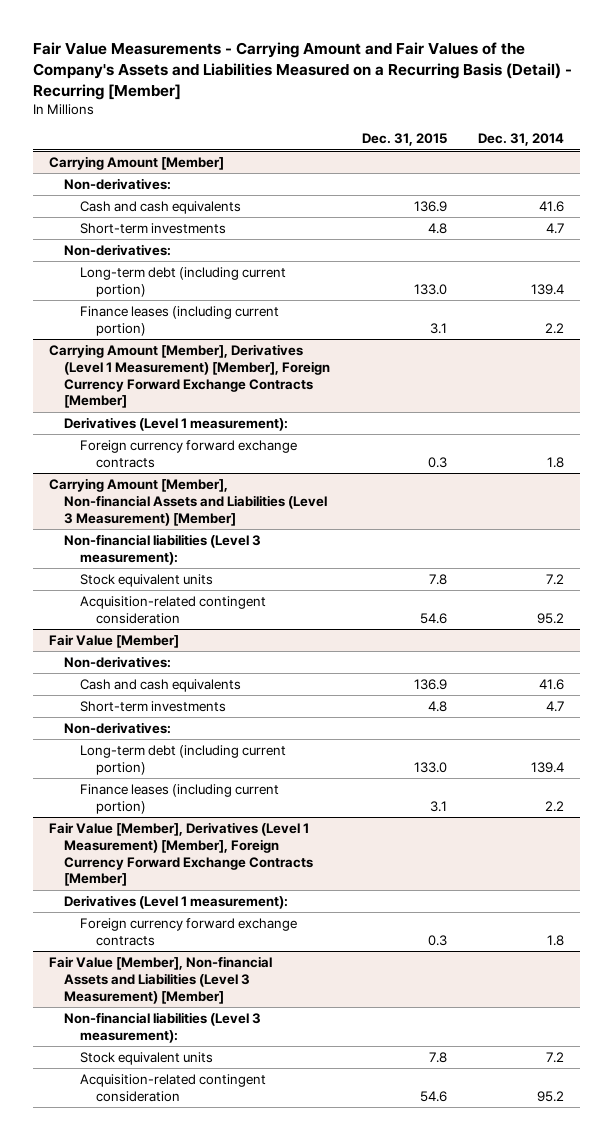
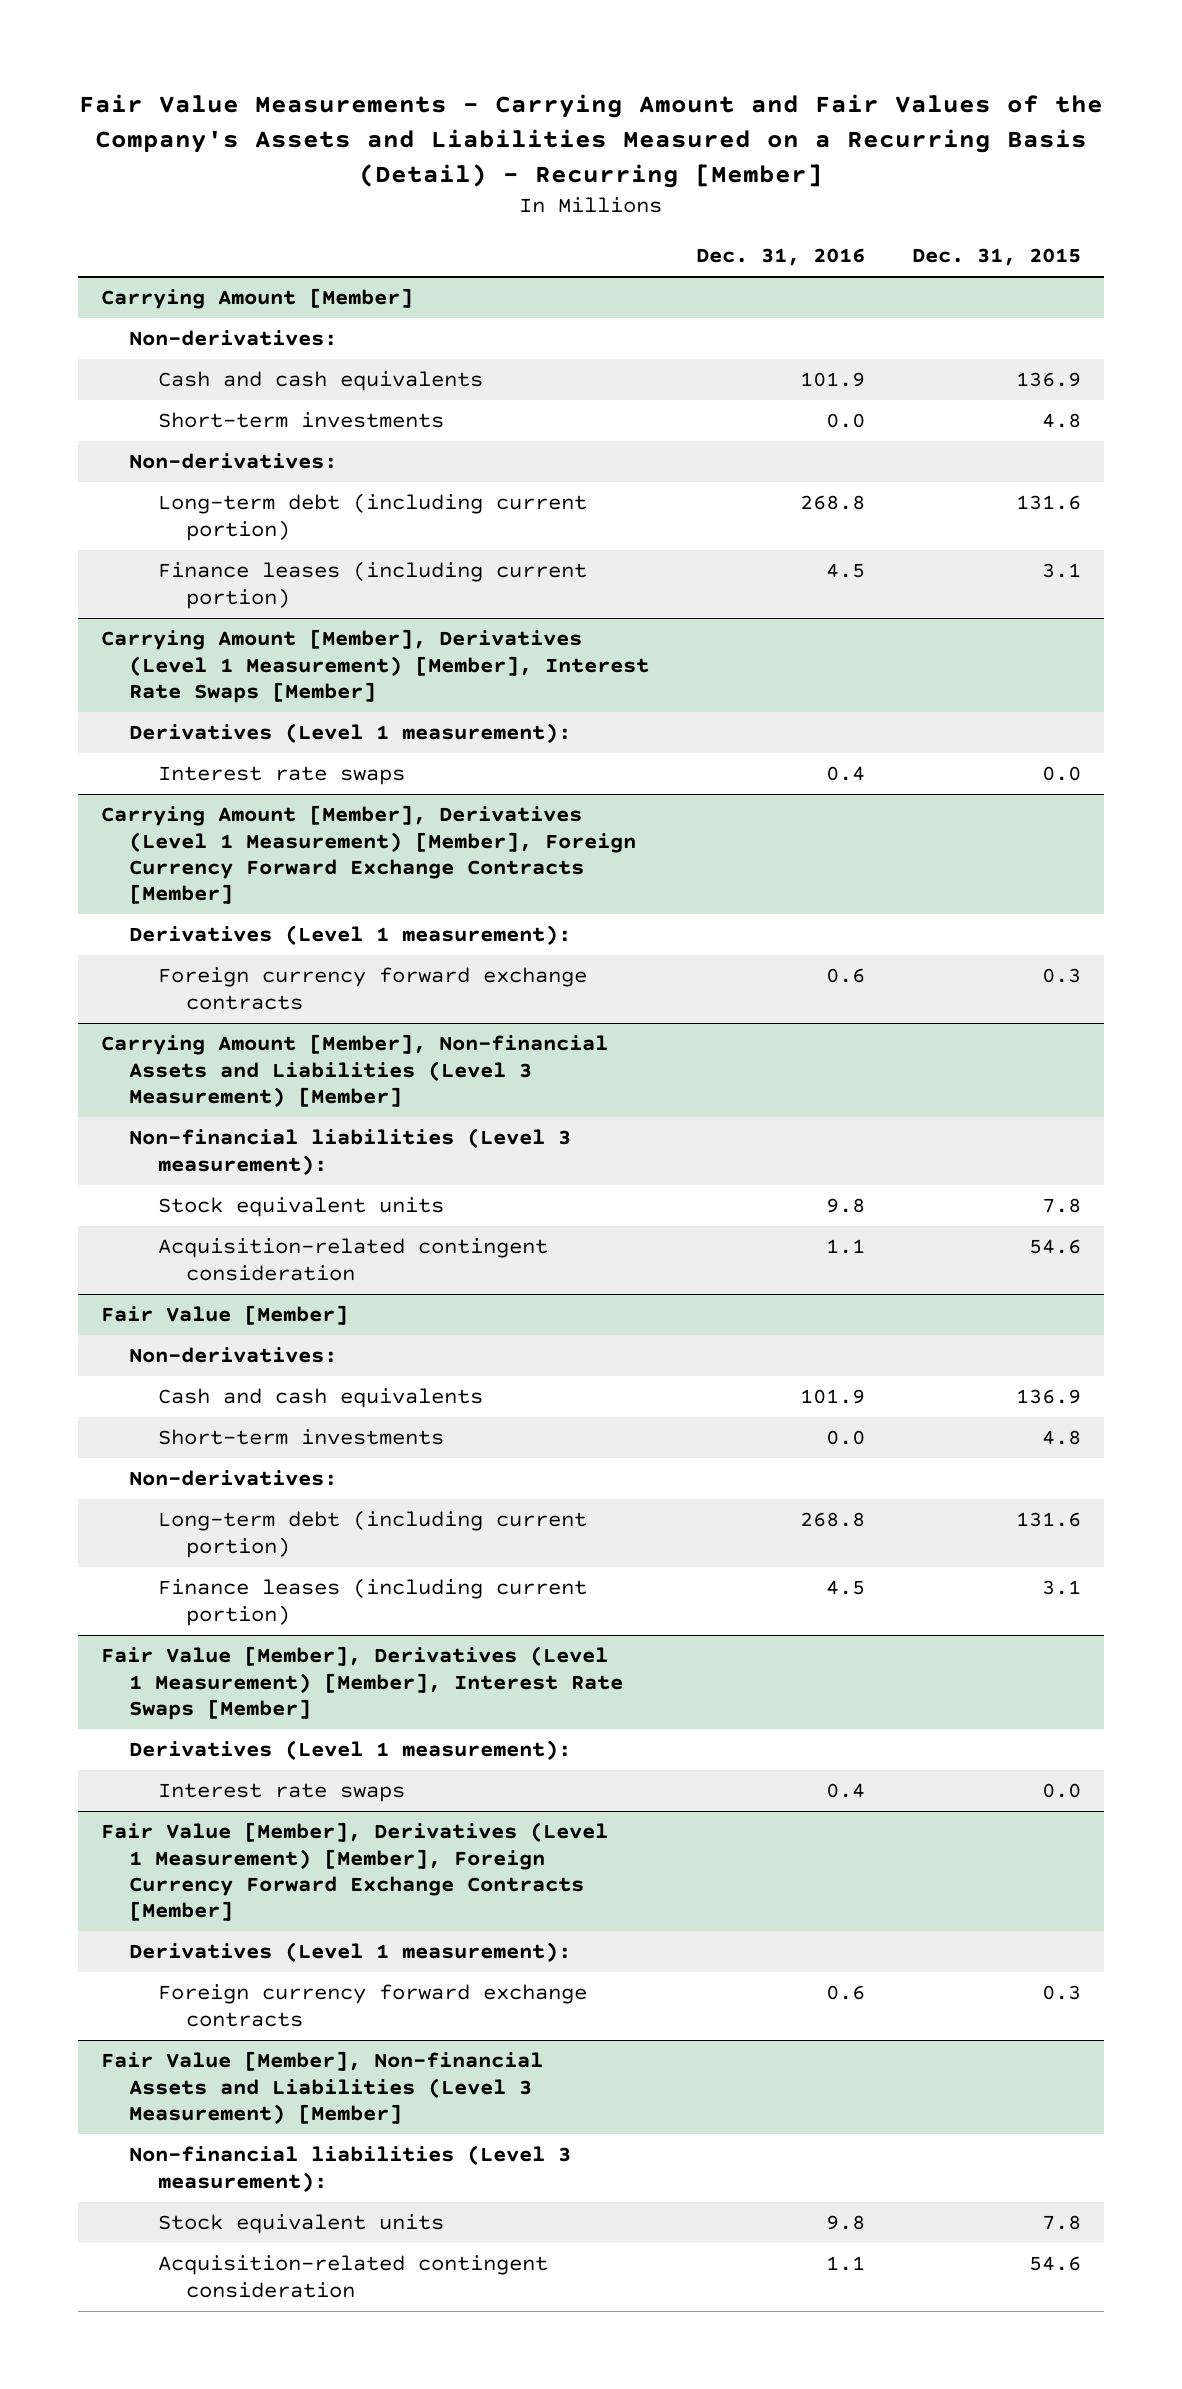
- | Dec. 31, 2015 | Dec. 31, 2014
+ | Dec. 31, 2016 | Dec. 31, 2015
@ Carrying Amount [Member]
- Long-term debt (including current portion) | 133.0 | 139.4
+ Long-term debt (including current portion) | 268.8 | 131.6
+ Carrying Amount [Member], Derivatives (Level 1 Measurement) [Member], Interest Rate Swaps [Member]
+ Derivatives (Level 1 measurement):
+ Interest rate swaps | 0.4 | 0.0
@ Fair Value [Member]
- Long-term debt (including current portion) | 133.0 | 139.4
+ Long-term debt (including current portion) | 268.8 | 131.6
+ Fair Value [Member], Derivatives (Level 1 Measurement) [Member], Interest Rate Swaps [Member]
+ Derivatives (Level 1 measurement):
+ Interest rate swaps | 0.4 | 0.0

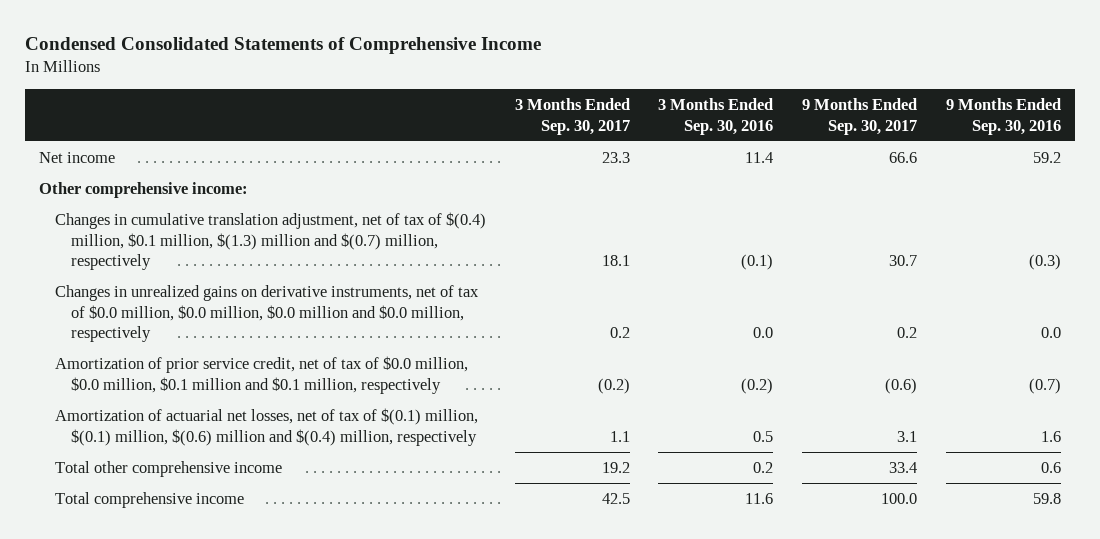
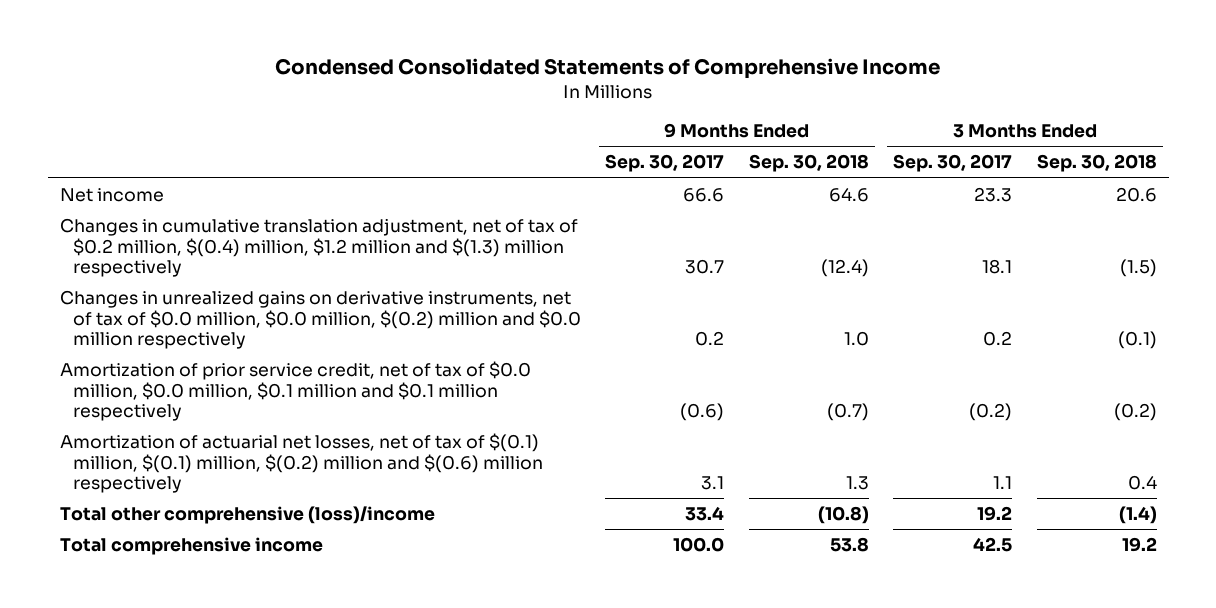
- | 3 Months Ended Sep. 30, 2017 | 3 Months Ended Sep. 30, 2016 | 9 Months Ended Sep. 30, 2017 | 9 Months Ended Sep. 30, 2016
+ | 9 Months Ended Sep. 30, 2017 | 9 Months Ended Sep. 30, 2018 | 3 Months Ended Sep. 30, 2017 | 3 Months Ended Sep. 30, 2018
- Other comprehensive income:
- Changes in cumulative translation adjustment, net of tax of $(0.4) million, $0.1 million, $(1.3) million and $(0.7) million, respectively | 18.1 | (0.1) | 30.7 | (0.3)
- Changes in unrealized gains on derivative instruments, net of tax of $0.0 million, $0.0 million, $0.0 million and $0.0 million, respectively | 0.2 | 0.0 | 0.2 | 0.0
- Amortization of prior service credit, net of tax of $0.0 million, $0.0 million, $0.1 million and $0.1 million, respectively | (0.2) | (0.2) | (0.6) | (0.7)
- Amortization of actuarial net losses, net of tax of $(0.1) million, $(0.1) million, $(0.6) million and $(0.4) million, respectively | 1.1 | 0.5 | 3.1 | 1.6
- Total other comprehensive income | 19.2 | 0.2 | 33.4 | 0.6
+ Changes in cumulative translation adjustment, net of tax of $0.2 million, $(0.4) million, $1.2 million and $(1.3) million respectively | 30.7 | (12.4) | 18.1 | (1.5)
+ Changes in unrealized gains on derivative instruments, net of tax of $0.0 million, $0.0 million, $(0.2) million and $0.0 million respectively | 0.2 | 1.0 | 0.2 | (0.1)
+ Amortization of prior service credit, net of tax of $0.0 million, $0.0 million, $0.1 million and $0.1 million respectively | (0.6) | (0.7) | (0.2) | (0.2)
+ Amortization of actuarial net losses, net of tax of $(0.1) million, $(0.1) million, $(0.2) million and $(0.6) million respectively | 3.1 | 1.3 | 1.1 | 0.4
+ Total other comprehensive (loss)/income | 33.4 | (10.8) | 19.2 | (1.4)

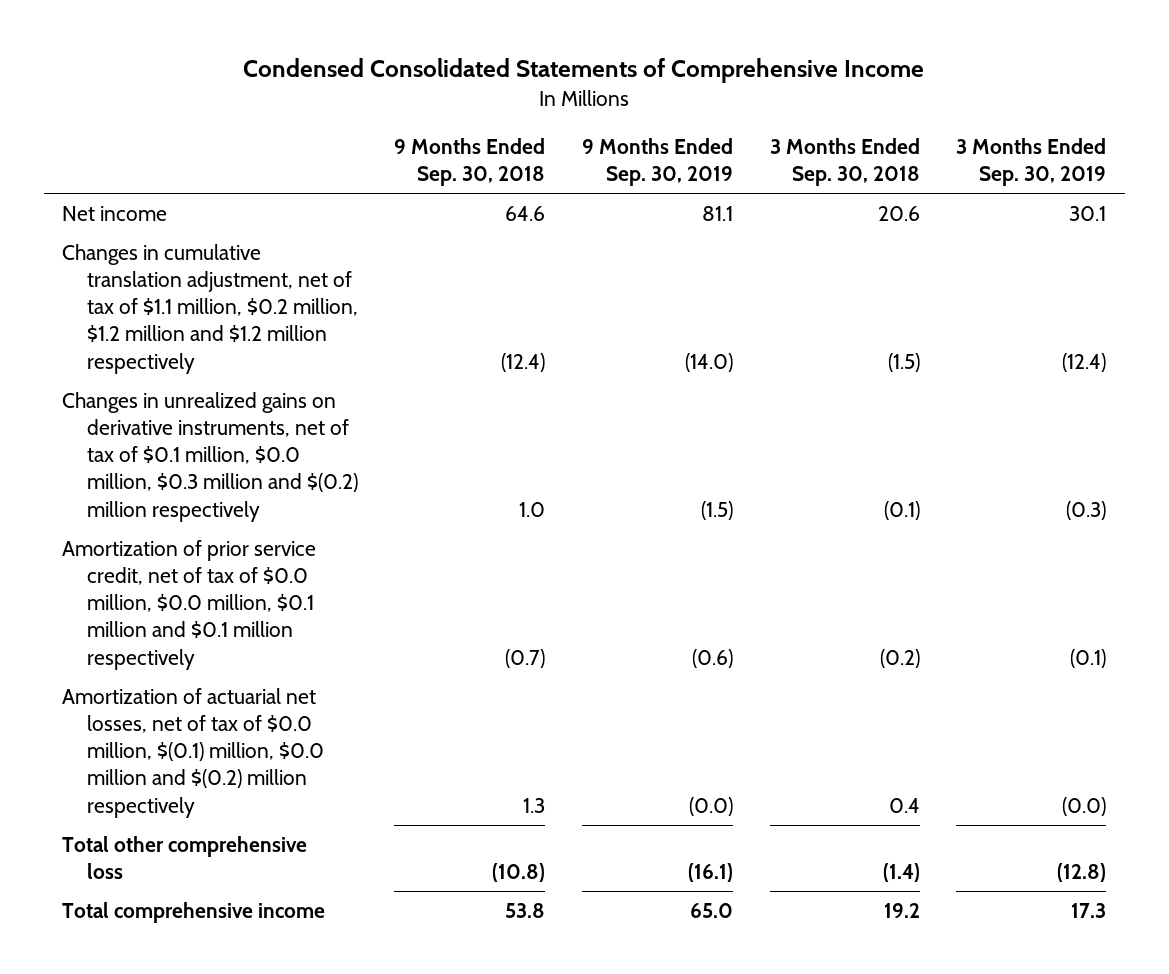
- | 9 Months Ended Sep. 30, 2017 | 9 Months Ended Sep. 30, 2018 | 3 Months Ended Sep. 30, 2017 | 3 Months Ended Sep. 30, 2018
+ | 9 Months Ended Sep. 30, 2018 | 9 Months Ended Sep. 30, 2019 | 3 Months Ended Sep. 30, 2018 | 3 Months Ended Sep. 30, 2019
- Changes in cumulative translation adjustment, net of tax of $0.2 million, $(0.4) million, $1.2 million and $(1.3) million respectively | 30.7 | (12.4) | 18.1 | (1.5)
- Changes in unrealized gains on derivative instruments, net of tax of $0.0 million, $0.0 million, $(0.2) million and $0.0 million respectively | 0.2 | 1.0 | 0.2 | (0.1)
+ Changes in cumulative translation adjustment, net of tax of $1.1 million, $0.2 million, $1.2 million and $1.2 million respectively | (12.4) | (14.0) | (1.5) | (12.4)
+ Changes in unrealized gains on derivative instruments, net of tax of $0.1 million, $0.0 million, $0.3 million and $(0.2) million respectively | 1.0 | (1.5) | (0.1) | (0.3)
- Amortization of actuarial net losses, net of tax of $(0.1) million, $(0.1) million, $(0.2) million and $(0.6) million respectively | 3.1 | 1.3 | 1.1 | 0.4
- Total other comprehensive (loss)/income | 33.4 | (10.8) | 19.2 | (1.4)
+ Amortization of actuarial net losses, net of tax of $0.0 million, $(0.1) million, $0.0 million and $(0.2) million respectively | 1.3 | (0.0) | 0.4 | (0.0)
+ Total other comprehensive loss | (10.8) | (16.1) | (1.4) | (12.8)

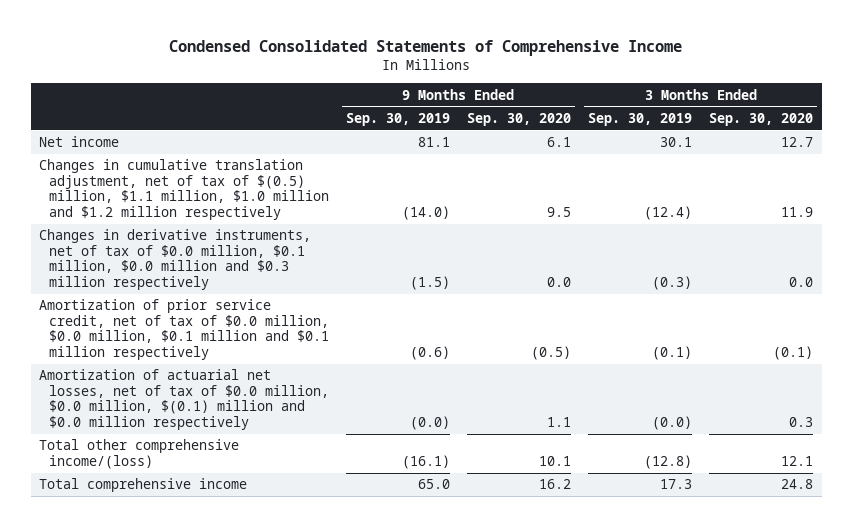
- | 9 Months Ended Sep. 30, 2018 | 9 Months Ended Sep. 30, 2019 | 3 Months Ended Sep. 30, 2018 | 3 Months Ended Sep. 30, 2019
+ | 9 Months Ended Sep. 30, 2019 | 9 Months Ended Sep. 30, 2020 | 3 Months Ended Sep. 30, 2019 | 3 Months Ended Sep. 30, 2020
- Changes in cumulative translation adjustment, net of tax of $1.1 million, $0.2 million, $1.2 million and $1.2 million respectively | (12.4) | (14.0) | (1.5) | (12.4)
- Changes in unrealized gains on derivative instruments, net of tax of $0.1 million, $0.0 million, $0.3 million and $(0.2) million respectively | 1.0 | (1.5) | (0.1) | (0.3)
+ Changes in cumulative translation adjustment, net of tax of $(0.5) million, $1.1 million, $1.0 million and $1.2 million respectively | (14.0) | 9.5 | (12.4) | 11.9
+ Changes in derivative instruments, net of tax of $0.0 million, $0.1 million, $0.0 million and $0.3 million respectively | (1.5) | 0.0 | (0.3) | 0.0
- Amortization of actuarial net losses, net of tax of $0.0 million, $(0.1) million, $0.0 million and $(0.2) million respectively | 1.3 | (0.0) | 0.4 | (0.0)
- Total other comprehensive loss | (10.8) | (16.1) | (1.4) | (12.8)
+ Amortization of actuarial net losses, net of tax of $0.0 million, $0.0 million, $(0.1) million and $0.0 million respectively | (0.0) | 1.1 | (0.0) | 0.3
+ Total other comprehensive income/(loss) | (16.1) | 10.1 | (12.8) | 12.1

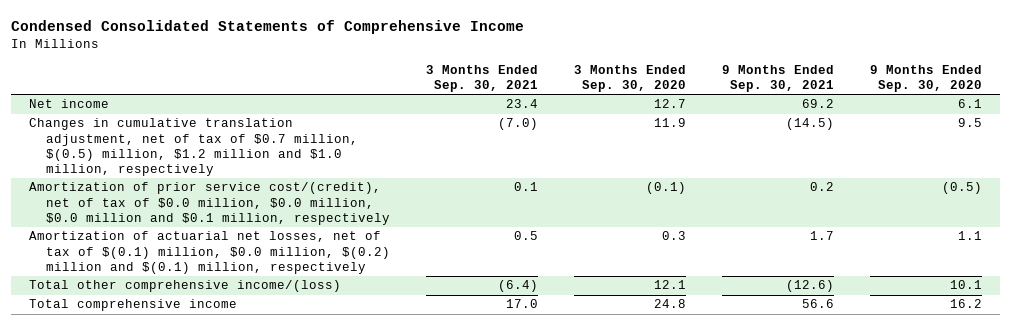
- | 9 Months Ended Sep. 30, 2019 | 9 Months Ended Sep. 30, 2020 | 3 Months Ended Sep. 30, 2019 | 3 Months Ended Sep. 30, 2020
+ | 3 Months Ended Sep. 30, 2021 | 3 Months Ended Sep. 30, 2020 | 9 Months Ended Sep. 30, 2021 | 9 Months Ended Sep. 30, 2020
- Changes in cumulative translation adjustment, net of tax of $(0.5) million, $1.1 million, $1.0 million and $1.2 million respectively | (14.0) | 9.5 | (12.4) | 11.9
- Changes in derivative instruments, net of tax of $0.0 million, $0.1 million, $0.0 million and $0.3 million respectively | (1.5) | 0.0 | (0.3) | 0.0
- Amortization of prior service credit, net of tax of $0.0 million, $0.0 million, $0.1 million and $0.1 million respectively | (0.6) | (0.5) | (0.1) | (0.1)
- Amortization of actuarial net losses, net of tax of $0.0 million, $0.0 million, $(0.1) million and $0.0 million respectively | (0.0) | 1.1 | (0.0) | 0.3
+ Changes in cumulative translation adjustment, net of tax of $0.7 million, $(0.5) million, $1.2 million and $1.0 million, respectively | (7.0) | 11.9 | (14.5) | 9.5
+ Amortization of prior service cost/(credit), net of tax of $0.0 million, $0.0 million, $0.0 million and $0.1 million, respectively | 0.1 | (0.1) | 0.2 | (0.5)
+ Amortization of actuarial net losses, net of tax of $(0.1) million, $0.0 million, $(0.2) million and $(0.1) million, respectively | 0.5 | 0.3 | 1.7 | 1.1

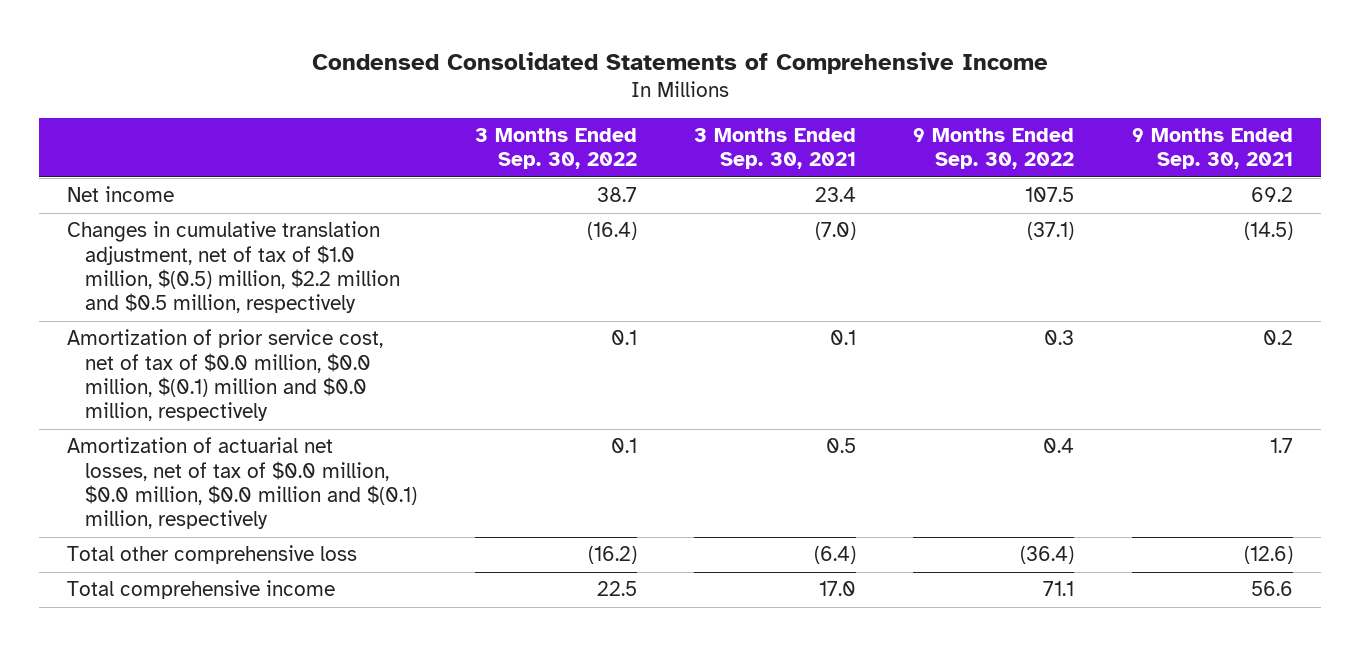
- | 3 Months Ended Sep. 30, 2021 | 3 Months Ended Sep. 30, 2020 | 9 Months Ended Sep. 30, 2021 | 9 Months Ended Sep. 30, 2020
+ | 3 Months Ended Sep. 30, 2022 | 3 Months Ended Sep. 30, 2021 | 9 Months Ended Sep. 30, 2022 | 9 Months Ended Sep. 30, 2021
- Changes in cumulative translation adjustment, net of tax of $0.7 million, $(0.5) million, $1.2 million and $1.0 million, respectively | (7.0) | 11.9 | (14.5) | 9.5
- Amortization of prior service cost/(credit), net of tax of $0.0 million, $0.0 million, $0.0 million and $0.1 million, respectively | 0.1 | (0.1) | 0.2 | (0.5)
- Amortization of actuarial net losses, net of tax of $(0.1) million, $0.0 million, $(0.2) million and $(0.1) million, respectively | 0.5 | 0.3 | 1.7 | 1.1
- Total other comprehensive income/(loss) | (6.4) | 12.1 | (12.6) | 10.1
+ Changes in cumulative translation adjustment, net of tax of $1.0 million, $(0.5) million, $2.2 million and $0.5 million, respectively | (16.4) | (7.0) | (37.1) | (14.5)
+ Amortization of prior service cost, net of tax of $0.0 million, $0.0 million, $(0.1) million and $0.0 million, respectively | 0.1 | 0.1 | 0.3 | 0.2
+ Amortization of actuarial net losses, net of tax of $0.0 million, $0.0 million, $0.0 million and $(0.1) million, respectively | 0.1 | 0.5 | 0.4 | 1.7
+ Total other comprehensive loss | (16.2) | (6.4) | (36.4) | (12.6)

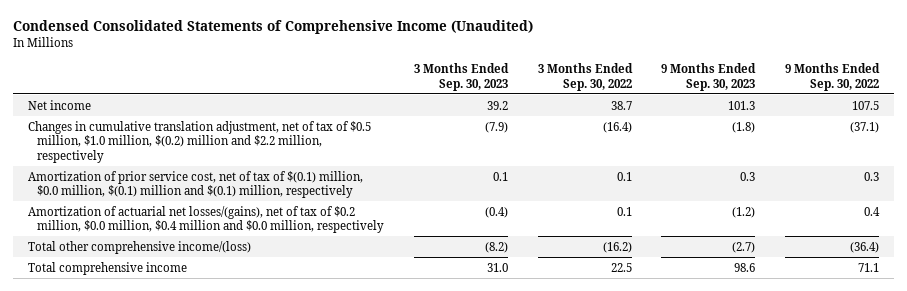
- Condensed Consolidated Statements of Comprehensive Income
+ Condensed Consolidated Statements of Comprehensive Income (Unaudited)
- | 3 Months Ended Sep. 30, 2022 | 3 Months Ended Sep. 30, 2021 | 9 Months Ended Sep. 30, 2022 | 9 Months Ended Sep. 30, 2021
+ | 3 Months Ended Sep. 30, 2023 | 3 Months Ended Sep. 30, 2022 | 9 Months Ended Sep. 30, 2023 | 9 Months Ended Sep. 30, 2022
- Changes in cumulative translation adjustment, net of tax of $1.0 million, $(0.5) million, $2.2 million and $0.5 million, respectively | (16.4) | (7.0) | (37.1) | (14.5)
- Amortization of prior service cost, net of tax of $0.0 million, $0.0 million, $(0.1) million and $0.0 million, respectively | 0.1 | 0.1 | 0.3 | 0.2
- Amortization of actuarial net losses, net of tax of $0.0 million, $0.0 million, $0.0 million and $(0.1) million, respectively | 0.1 | 0.5 | 0.4 | 1.7
- Total other comprehensive loss | (16.2) | (6.4) | (36.4) | (12.6)
+ Changes in cumulative translation adjustment, net of tax of $0.5 million, $1.0 million, $(0.2) million and $2.2 million, respectively | (7.9) | (16.4) | (1.8) | (37.1)
+ Amortization of prior service cost, net of tax of $(0.1) million, $0.0 million, $(0.1) million and $(0.1) million, respectively | 0.1 | 0.1 | 0.3 | 0.3
+ Amortization of actuarial net losses/(gains), net of tax of $0.2 million, $0.0 million, $0.4 million and $0.0 million, respectively | (0.4) | 0.1 | (1.2) | 0.4
+ Total other comprehensive income/(loss) | (8.2) | (16.2) | (2.7) | (36.4)

